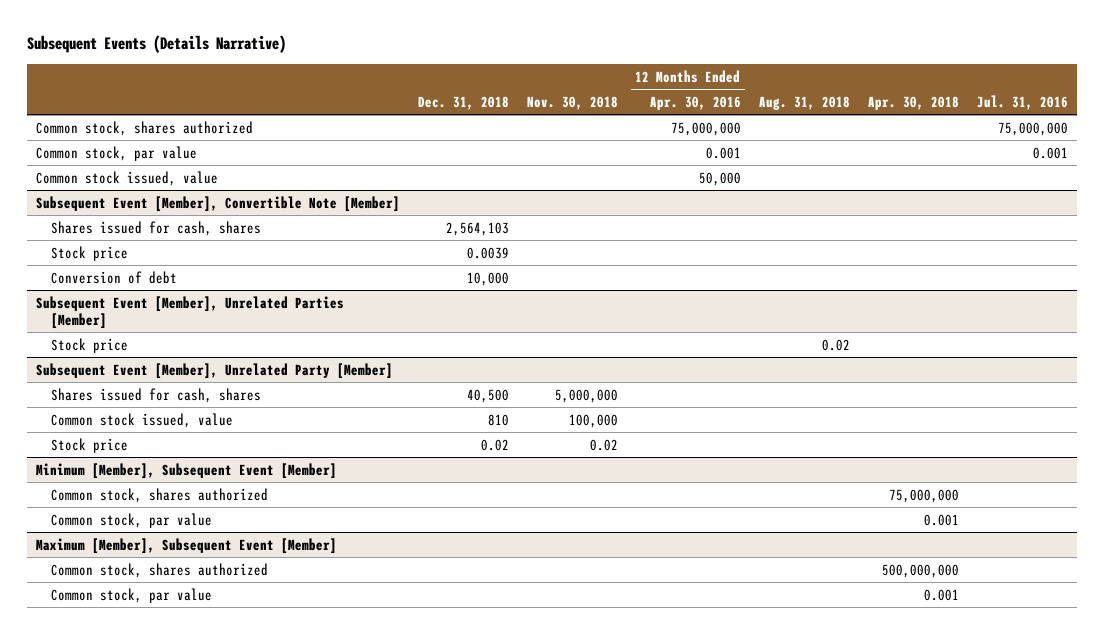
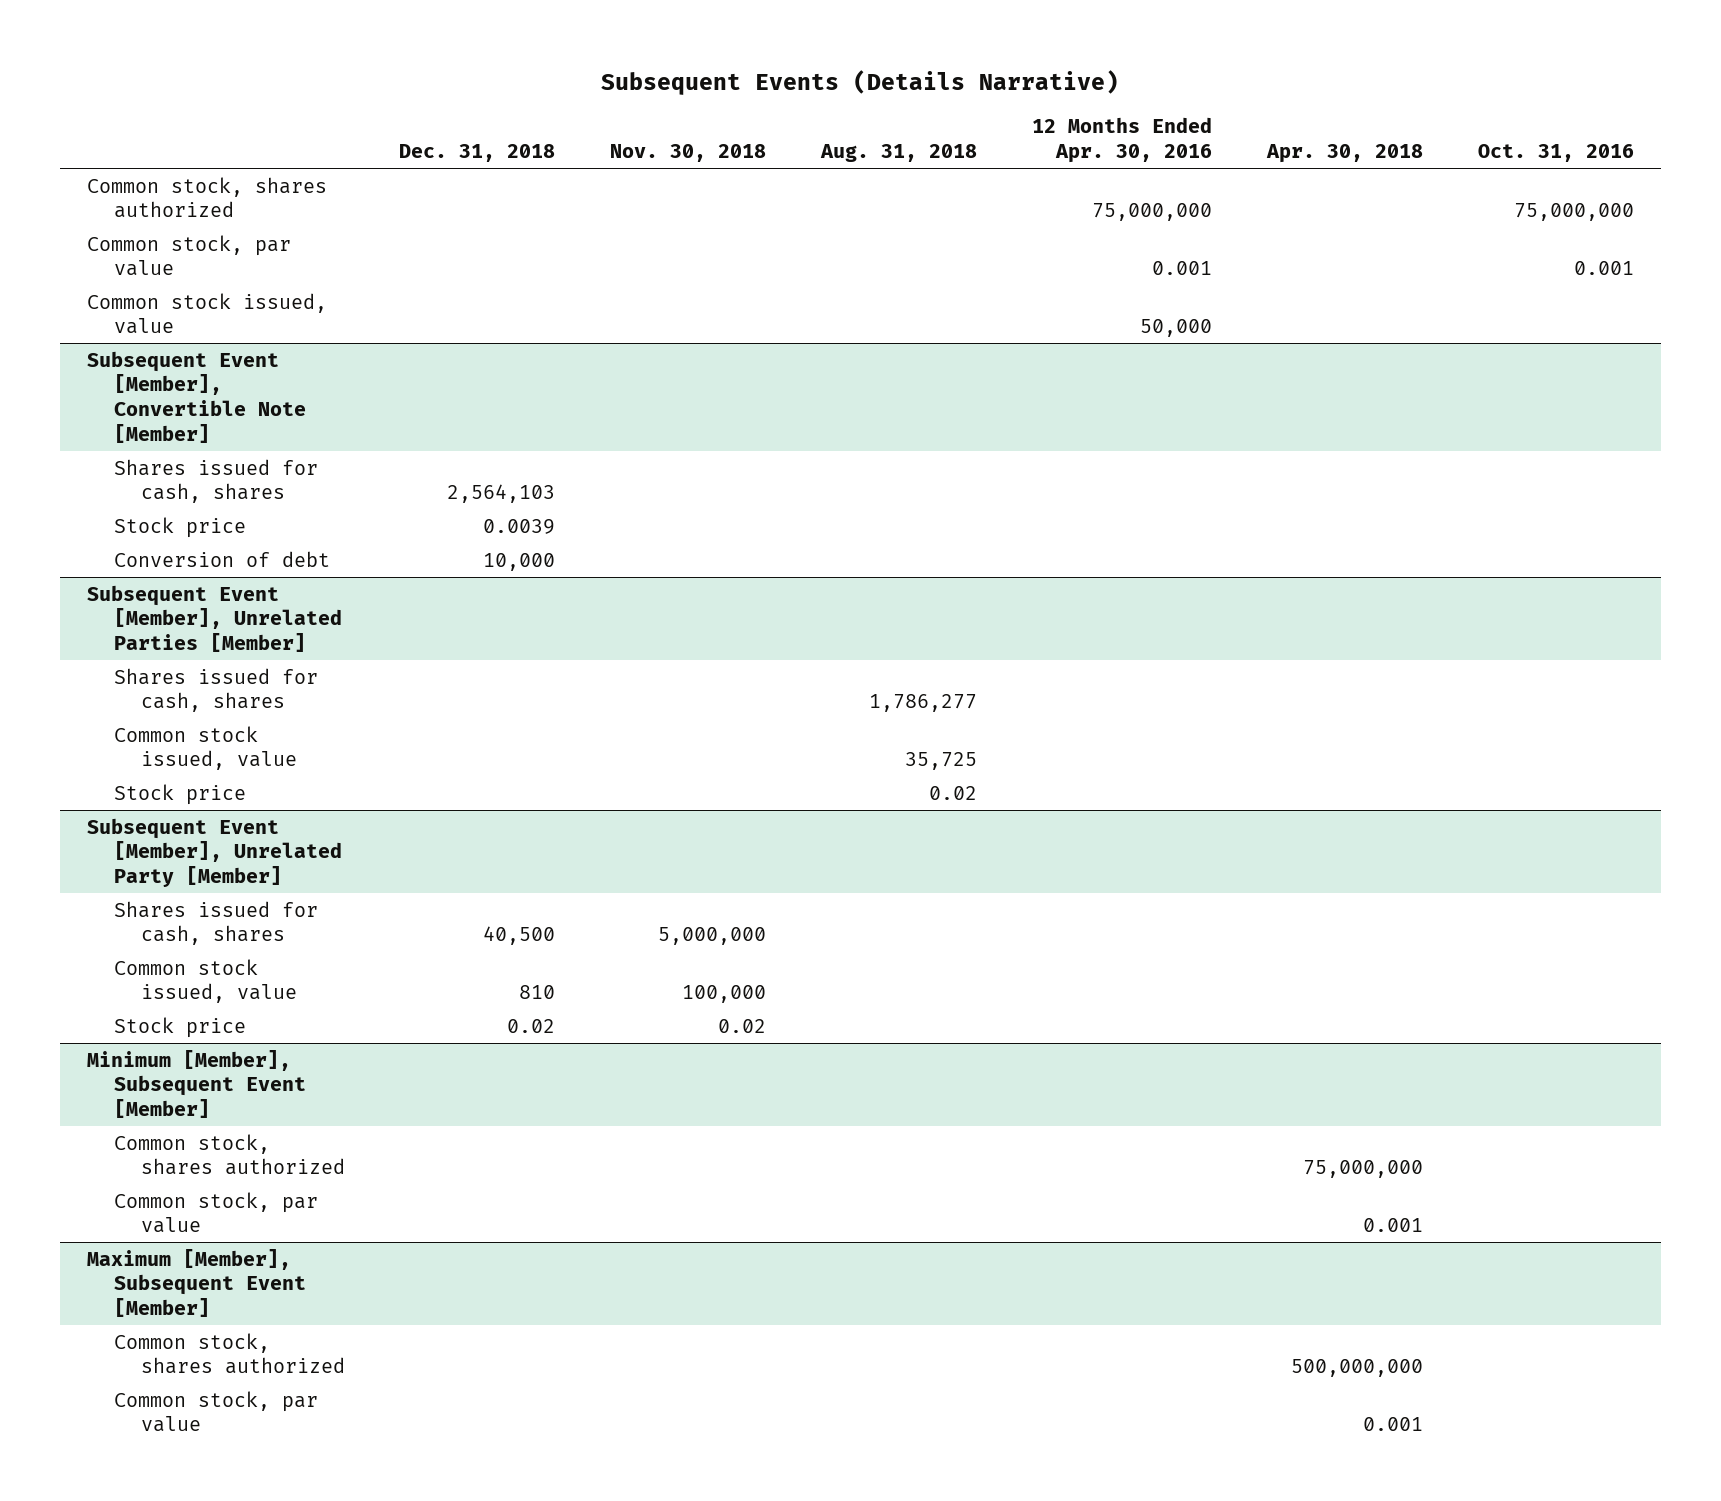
- | Dec. 31, 2018 | Nov. 30, 2018 | 12 Months Ended Apr. 30, 2016 | Aug. 31, 2018 | Apr. 30, 2018 | Jul. 31, 2016
+ | Dec. 31, 2018 | Nov. 30, 2018 | Aug. 31, 2018 | 12 Months Ended Apr. 30, 2016 | Apr. 30, 2018 | Oct. 31, 2016
@ Subsequent Event [Member], Unrelated Parties [Member]
+ Shares issued for cash, shares | | | 1,786,277 | | |
+ Common stock issued, value | | | 35,725 | | |

